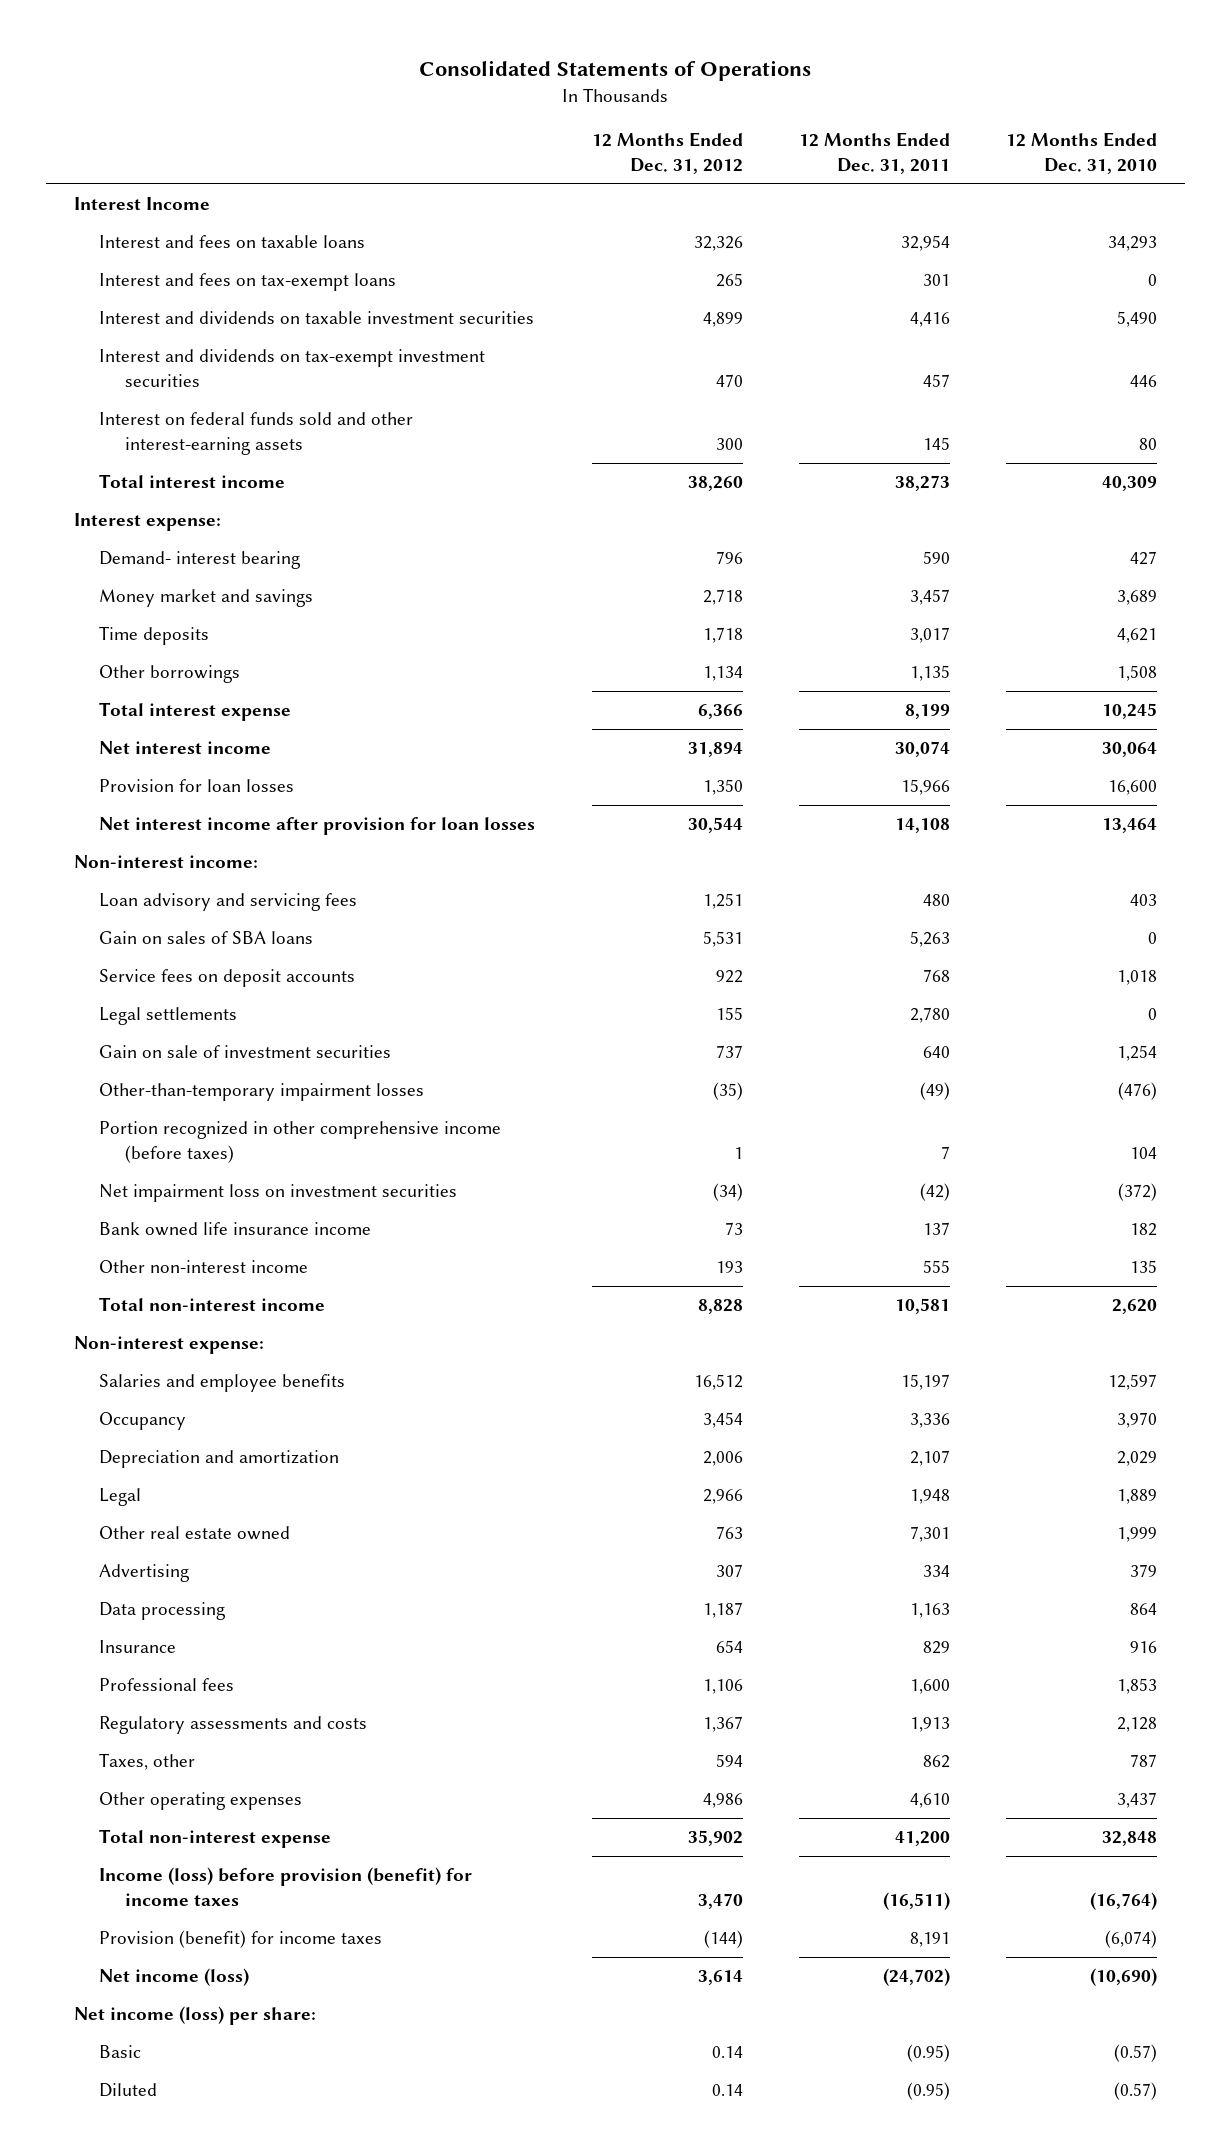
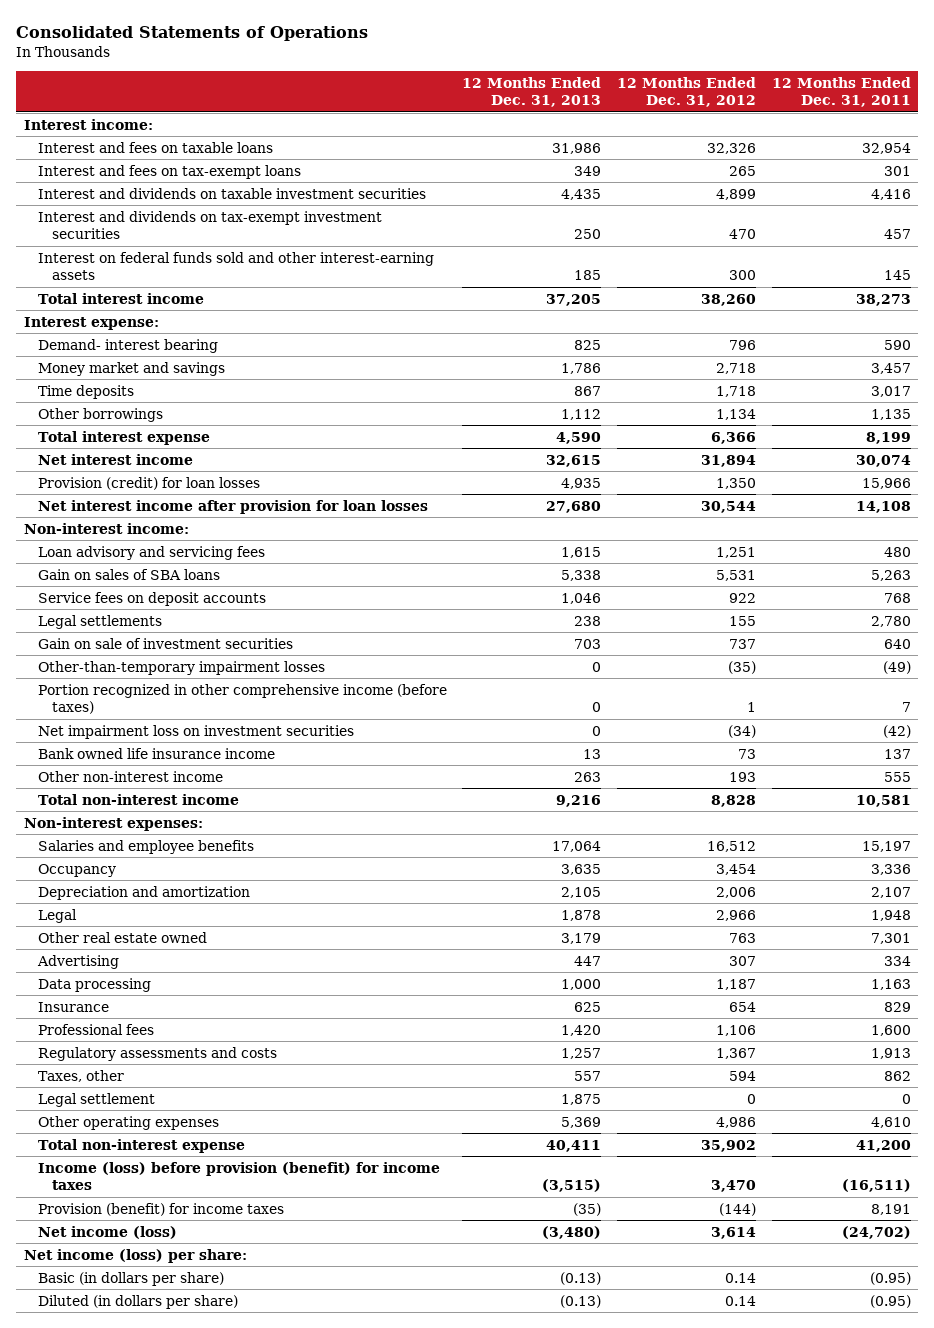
- | 12 Months Ended Dec. 31, 2012 | 12 Months Ended Dec. 31, 2011 | 12 Months Ended Dec. 31, 2010
+ | 12 Months Ended Dec. 31, 2013 | 12 Months Ended Dec. 31, 2012 | 12 Months Ended Dec. 31, 2011
- Interest Income
+ Interest income:
- Provision for loan losses | 1,350 | 15,966 | 16,600
+ Provision (credit) for loan losses | 4,935 | 1,350 | 15,966
- Non-interest expense:
+ Non-interest expenses:
+ Legal settlement | 1,875 | 0 | 0
- Basic | 0.14 | (0.95) | (0.57)
- Diluted | 0.14 | (0.95) | (0.57)
+ Basic (in dollars per share) | (0.13) | 0.14 | (0.95)
+ Diluted (in dollars per share) | (0.13) | 0.14 | (0.95)

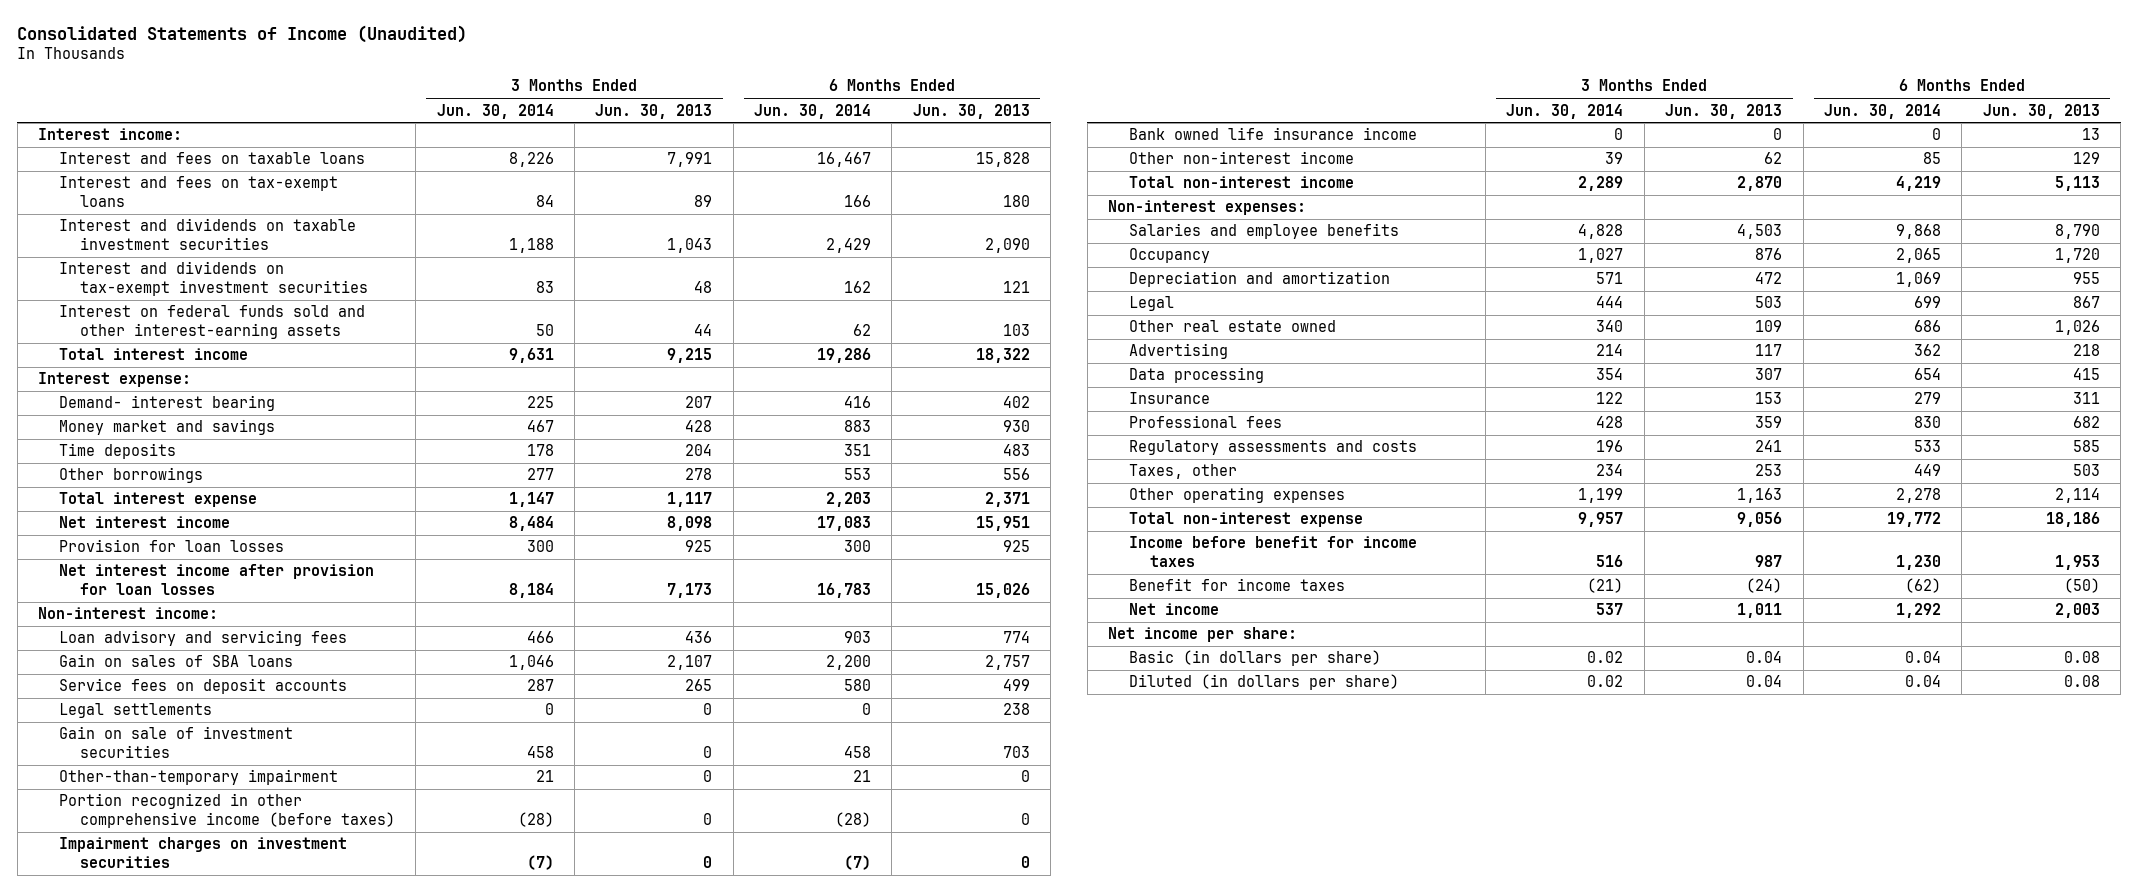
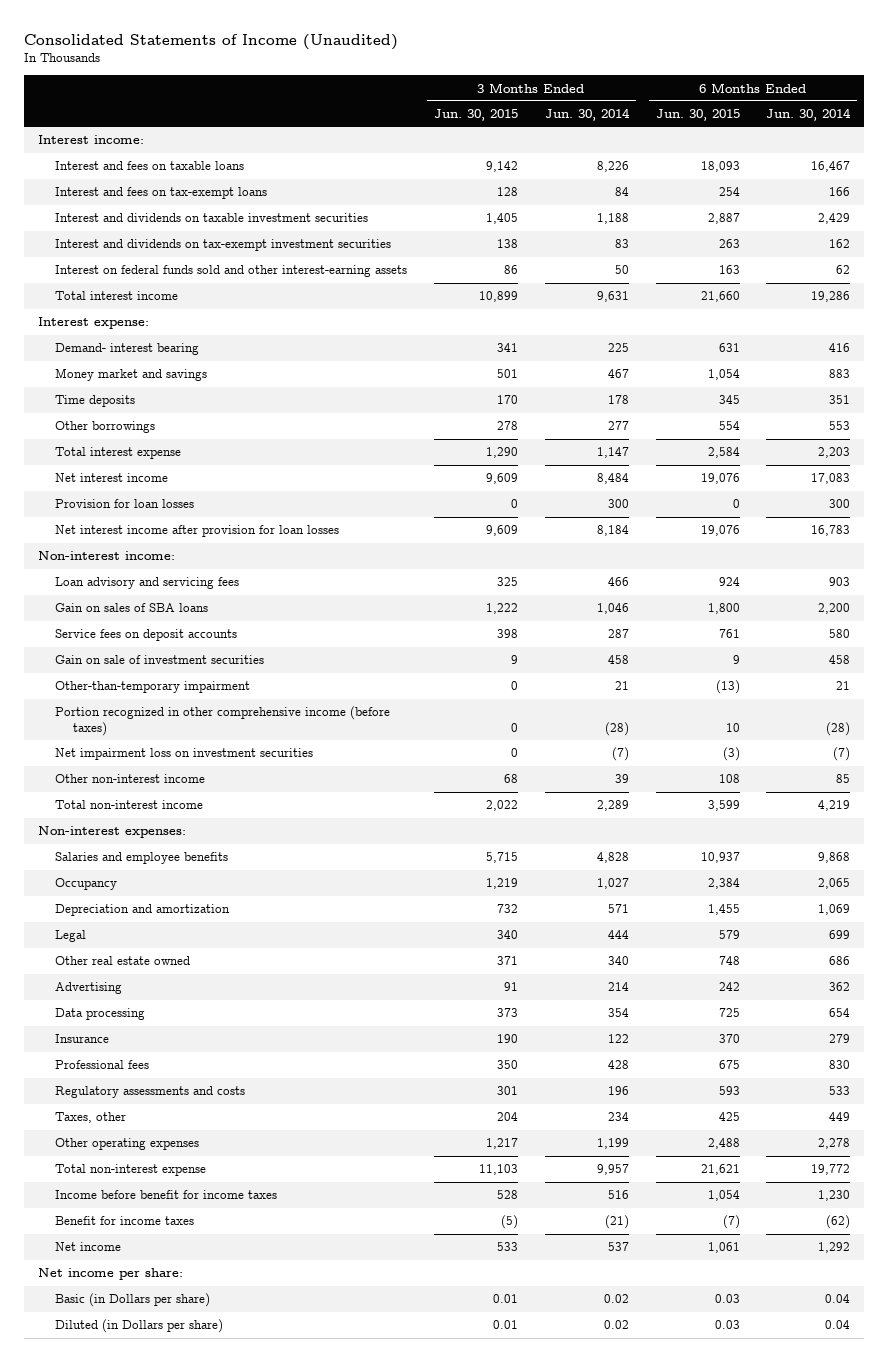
- | 3 Months Ended Jun. 30, 2014 | 3 Months Ended Jun. 30, 2013 | 6 Months Ended Jun. 30, 2014 | 6 Months Ended Jun. 30, 2013
+ | 3 Months Ended Jun. 30, 2015 | 3 Months Ended Jun. 30, 2014 | 6 Months Ended Jun. 30, 2015 | 6 Months Ended Jun. 30, 2014
- Legal settlements | 0 | 0 | 0 | 238
- Impairment charges on investment securities | (7) | 0 | (7) | 0
- Bank owned life insurance income | 0 | 0 | 0 | 13
+ Net impairment loss on investment securities | 0 | (7) | (3) | (7)
- Basic (in dollars per share) | 0.02 | 0.04 | 0.04 | 0.08
- Diluted (in dollars per share) | 0.02 | 0.04 | 0.04 | 0.08
+ Basic (in Dollars per share) | 0.01 | 0.02 | 0.03 | 0.04
+ Diluted (in Dollars per share) | 0.01 | 0.02 | 0.03 | 0.04

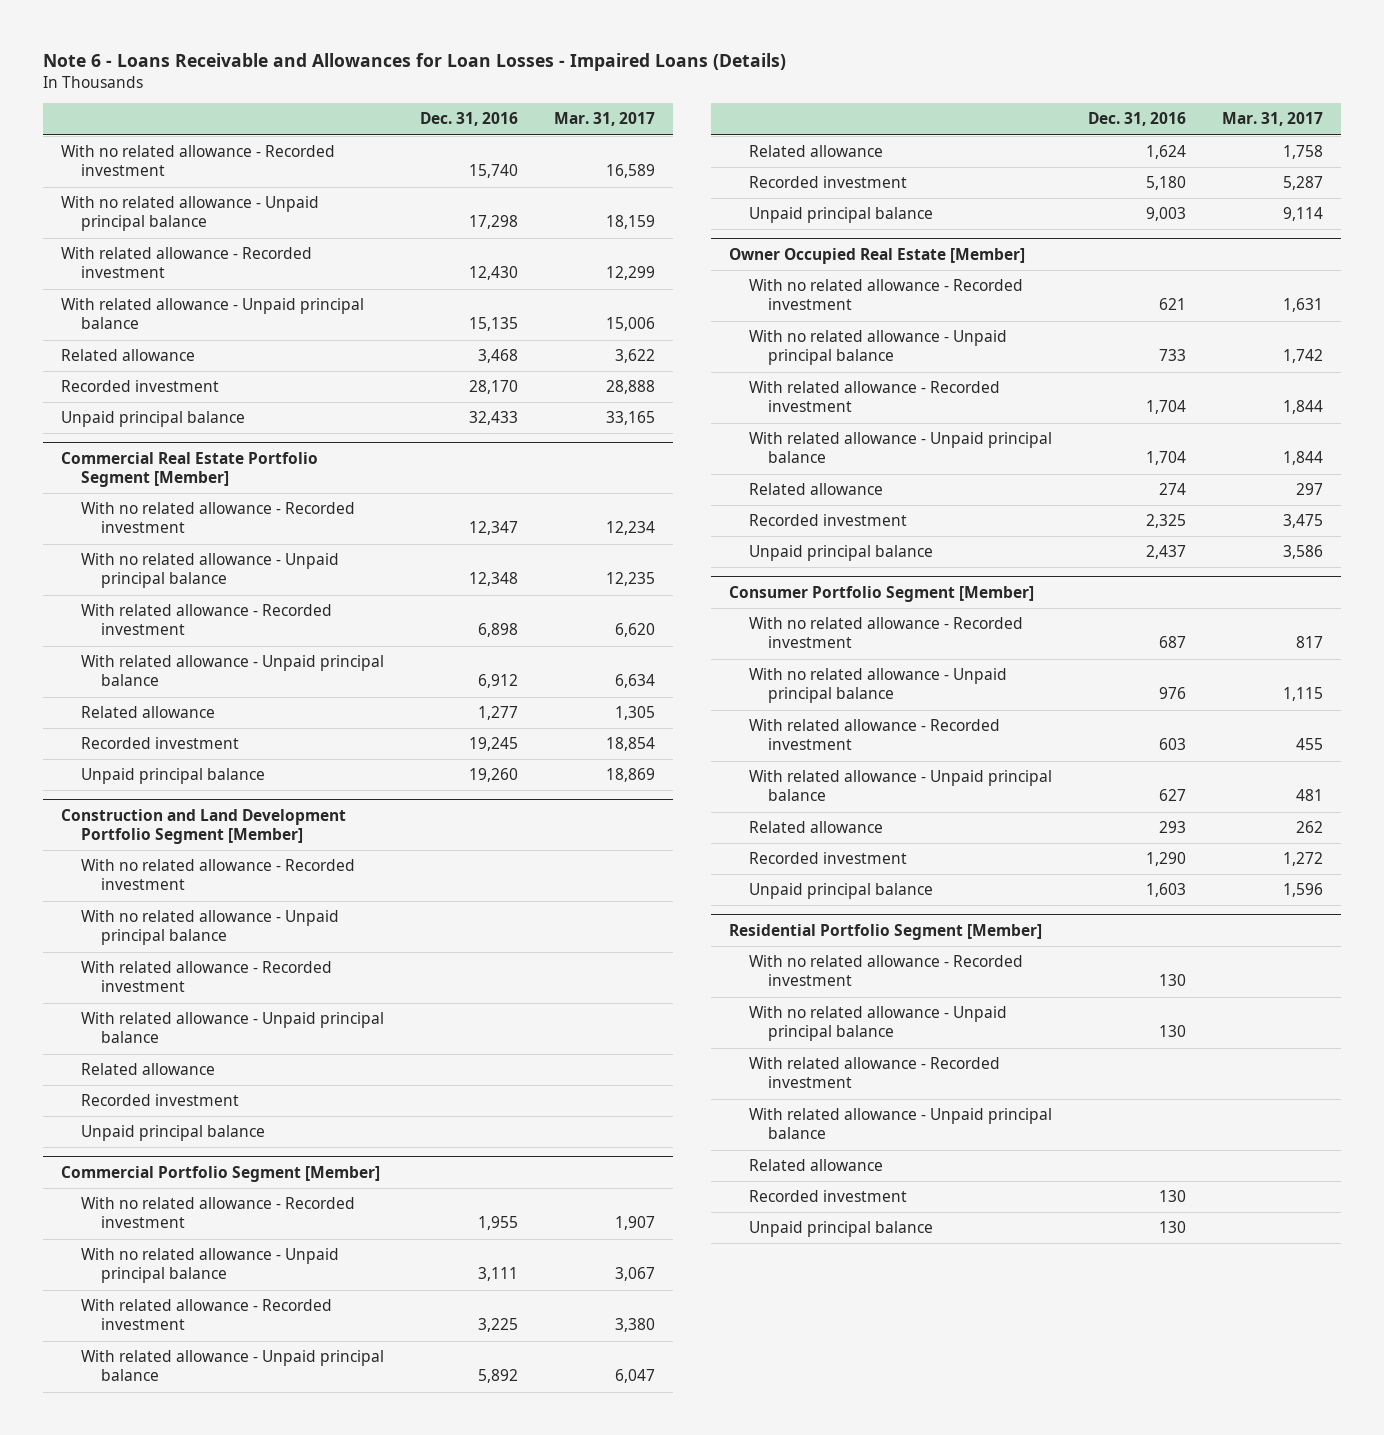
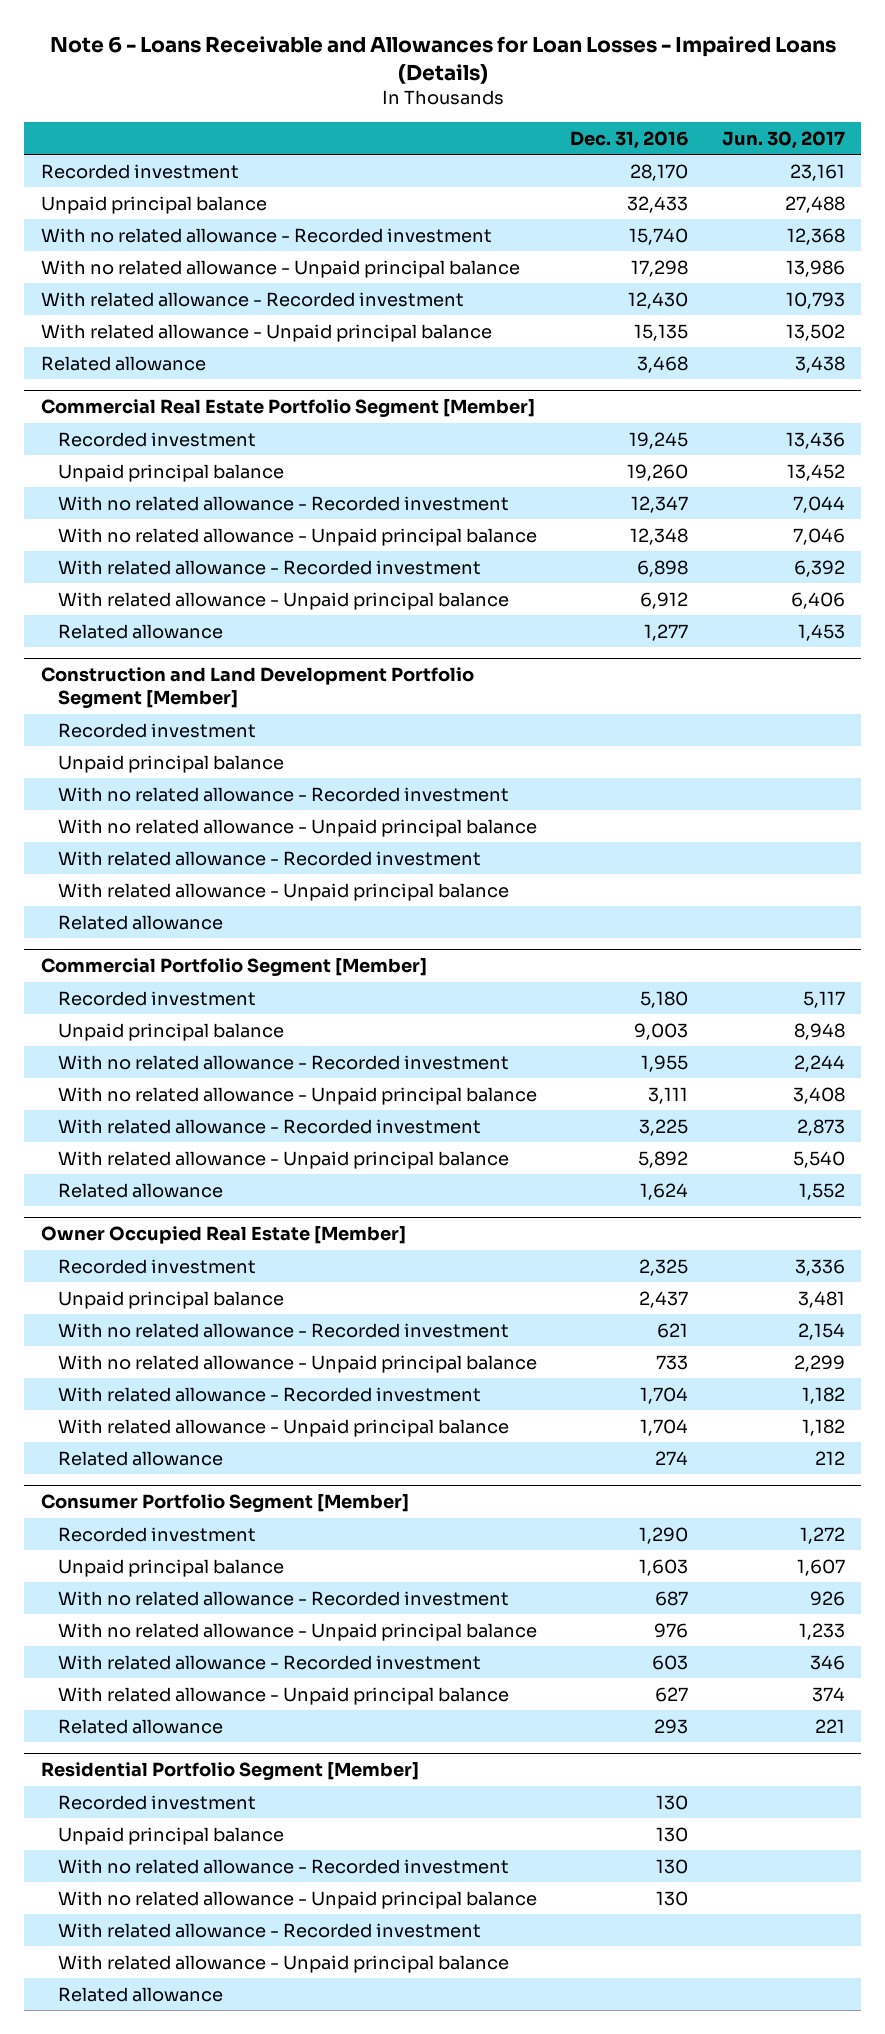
- | Dec. 31, 2016 | Mar. 31, 2017
+ | Dec. 31, 2016 | Jun. 30, 2017
moved up: Recorded investment | 28,170 | 23,161
moved up: Unpaid principal balance | 32,433 | 27,488
@ Commercial Real Estate Portfolio Segment [Member]
moved up: Recorded investment | 19,245 | 13,436
moved up: Unpaid principal balance | 19,260 | 13,452
@ Construction and Land Development Portfolio Segment [Member]
moved up: Recorded investment
moved up: Unpaid principal balance
@ Commercial Portfolio Segment [Member]
moved up: Recorded investment | 5,180 | 5,117
moved up: Unpaid principal balance | 9,003 | 8,948
@ Owner Occupied Real Estate [Member]
moved up: Recorded investment | 2,325 | 3,336
moved up: Unpaid principal balance | 2,437 | 3,481
@ Consumer Portfolio Segment [Member]
moved up: Recorded investment | 1,290 | 1,272
moved up: Unpaid principal balance | 1,603 | 1,607
@ Residential Portfolio Segment [Member]
moved up: Recorded investment | 130 |
moved up: Unpaid principal balance | 130 |

